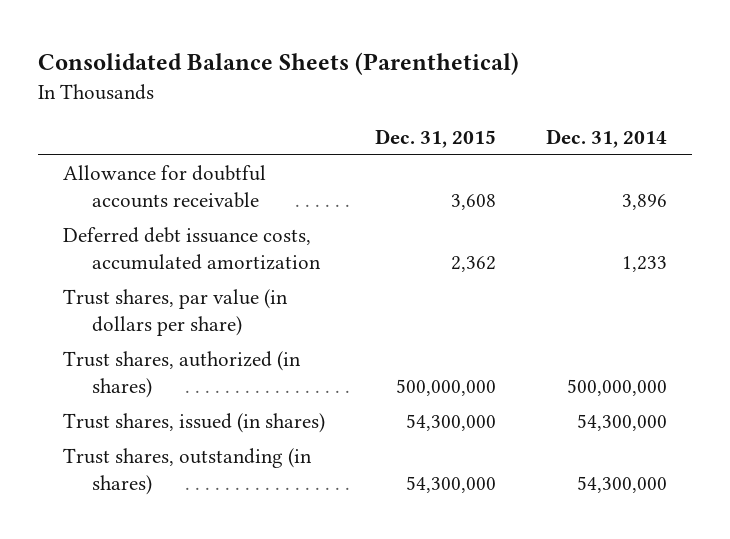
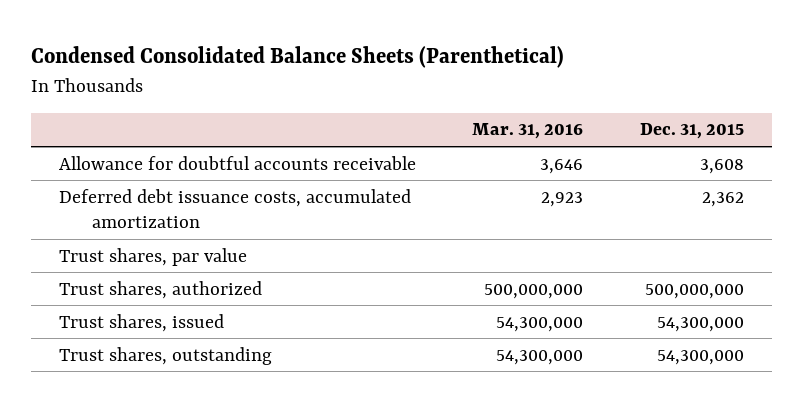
- Consolidated Balance Sheets (Parenthetical)
+ Condensed Consolidated Balance Sheets (Parenthetical)
- | Dec. 31, 2015 | Dec. 31, 2014
+ | Mar. 31, 2016 | Dec. 31, 2015
- Trust shares, par value (in dollars per share)
- Trust shares, authorized (in shares) | 500,000,000 | 500,000,000
- Trust shares, issued (in shares) | 54,300,000 | 54,300,000
- Trust shares, outstanding (in shares) | 54,300,000 | 54,300,000
+ Trust shares, par value
+ Trust shares, authorized | 500,000,000 | 500,000,000
+ Trust shares, issued | 54,300,000 | 54,300,000
+ Trust shares, outstanding | 54,300,000 | 54,300,000

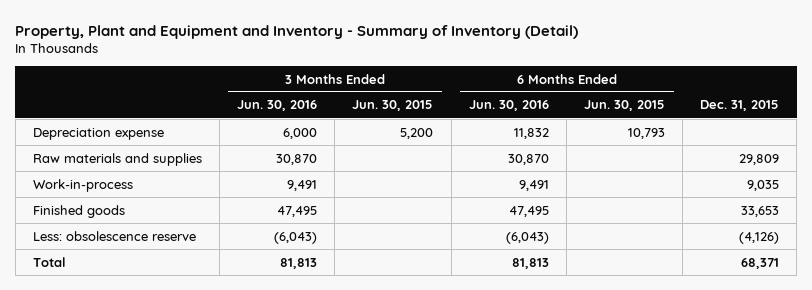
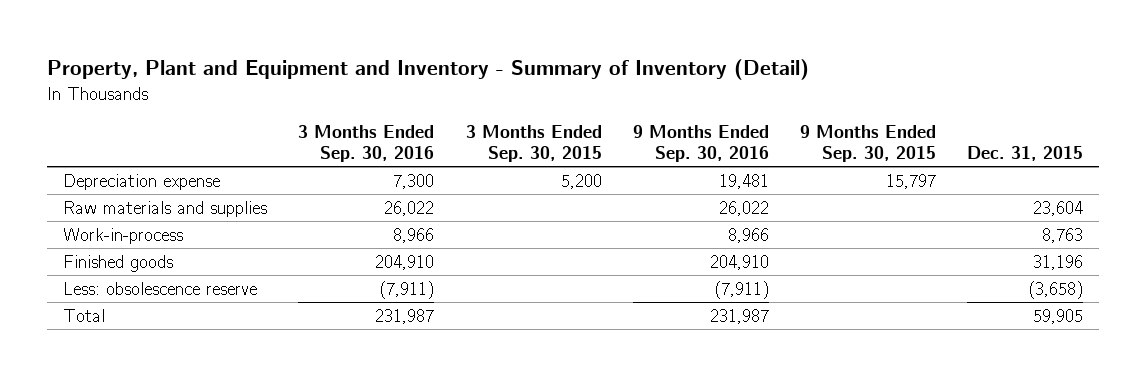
- | 3 Months Ended Jun. 30, 2016 | 3 Months Ended Jun. 30, 2015 | 6 Months Ended Jun. 30, 2016 | 6 Months Ended Jun. 30, 2015 | Dec. 31, 2015
+ | 3 Months Ended Sep. 30, 2016 | 3 Months Ended Sep. 30, 2015 | 9 Months Ended Sep. 30, 2016 | 9 Months Ended Sep. 30, 2015 | Dec. 31, 2015
- Raw materials and supplies | 30,870 | | 30,870 | | 29,809
- Work-in-process | 9,491 | | 9,491 | | 9,035
- Finished goods | 47,495 | | 47,495 | | 33,653
- Less: obsolescence reserve | (6,043) | | (6,043) | | (4,126)
- Total | 81,813 | | 81,813 | | 68,371
+ Raw materials and supplies | 26,022 | | 26,022 | | 23,604
+ Work-in-process | 8,966 | | 8,966 | | 8,763
+ Finished goods | 204,910 | | 204,910 | | 31,196
+ Less: obsolescence reserve | (7,911) | | (7,911) | | (3,658)
+ Total | 231,987 | | 231,987 | | 59,905

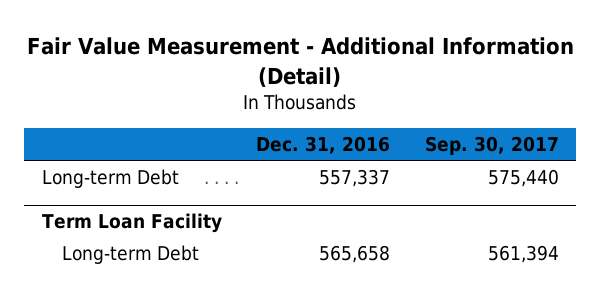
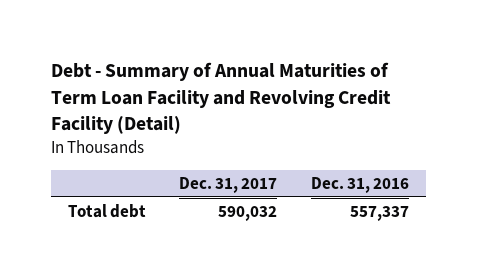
- Fair Value Measurement - Additional Information (Detail)
+ Debt - Summary of Annual Maturities of Term Loan Facility and Revolving Credit Facility (Detail)
- | Dec. 31, 2016 | Sep. 30, 2017
+ | Dec. 31, 2017 | Dec. 31, 2016
- Long-term Debt | 557,337 | 575,440
- Term Loan Facility
- Long-term Debt | 565,658 | 561,394
+ Total debt | 590,032 | 557,337

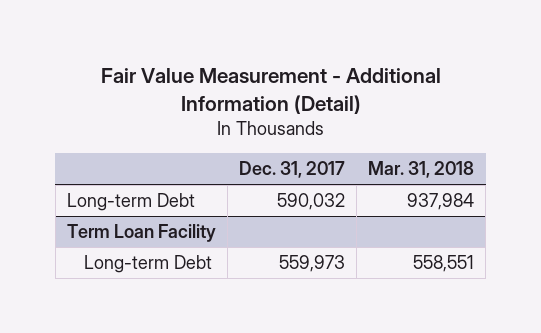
- Debt - Summary of Annual Maturities of Term Loan Facility and Revolving Credit Facility (Detail)
+ Fair Value Measurement - Additional Information (Detail)
- | Dec. 31, 2017 | Dec. 31, 2016
+ | Dec. 31, 2017 | Mar. 31, 2018
- Total debt | 590,032 | 557,337
+ Long-term Debt | 590,032 | 937,984
+ Term Loan Facility
+ Long-term Debt | 559,973 | 558,551

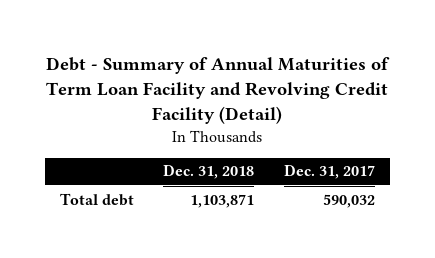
- Fair Value Measurement - Additional Information (Detail)
+ Debt - Summary of Annual Maturities of Term Loan Facility and Revolving Credit Facility (Detail)
- | Dec. 31, 2017 | Mar. 31, 2018
+ | Dec. 31, 2018 | Dec. 31, 2017
- Long-term Debt | 590,032 | 937,984
- Term Loan Facility
- Long-term Debt | 559,973 | 558,551
+ Total debt | 1,103,871 | 590,032

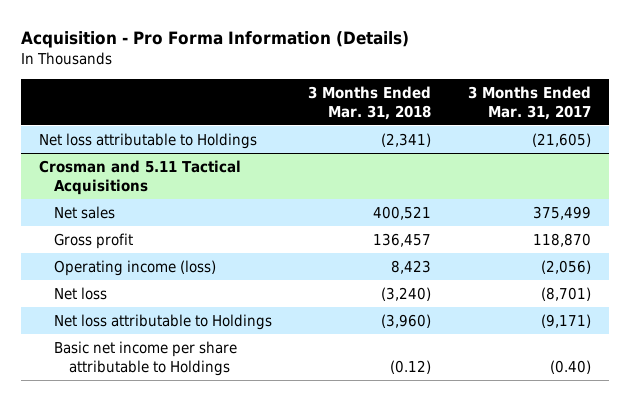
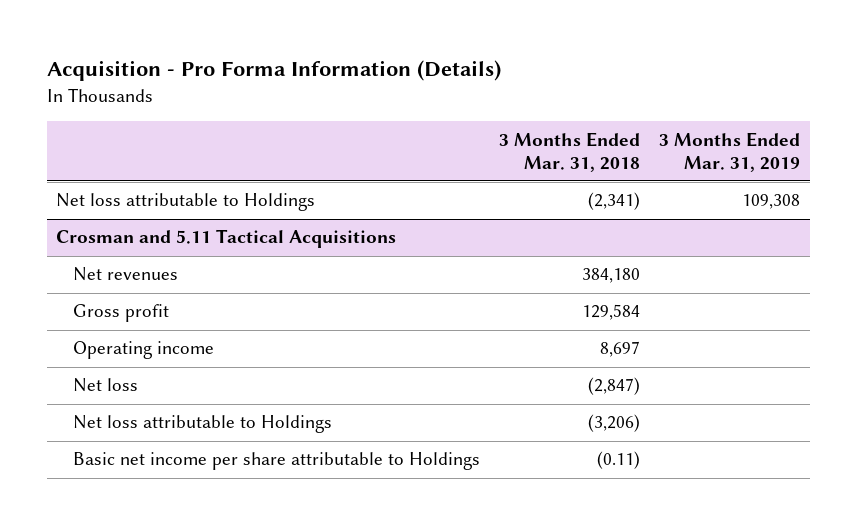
- | 3 Months Ended Mar. 31, 2018 | 3 Months Ended Mar. 31, 2017
+ | 3 Months Ended Mar. 31, 2018 | 3 Months Ended Mar. 31, 2019
@ Crosman and 5.11 Tactical Acquisitions
- Net sales | 400,521 | 375,499
- Gross profit | 136,457 | 118,870
- Operating income (loss) | 8,423 | (2,056)
- Net loss | (3,240) | (8,701)
- Net loss attributable to Holdings | (3,960) | (9,171)
- Basic net income per share attributable to Holdings | (0.12) | (0.40)
+ Net revenues | 384,180 |
+ Gross profit | 129,584 |
+ Operating income | 8,697 |
+ Net loss | (2,847) |
+ Net loss attributable to Holdings | (3,206) |
+ Basic net income per share attributable to Holdings | (0.11) |

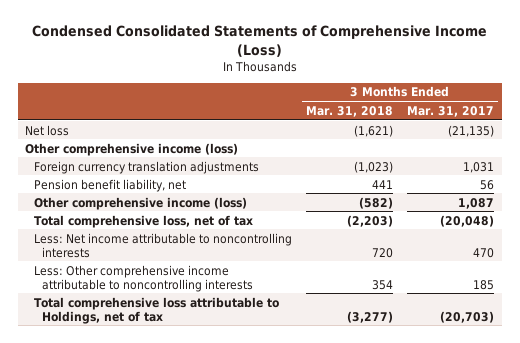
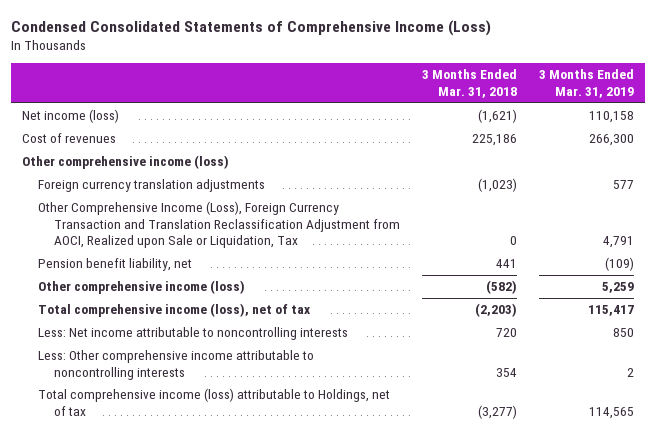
- | 3 Months Ended Mar. 31, 2018 | 3 Months Ended Mar. 31, 2017
+ | 3 Months Ended Mar. 31, 2018 | 3 Months Ended Mar. 31, 2019
- Net loss | (1,621) | (21,135)
+ Net income (loss) | (1,621) | 110,158
+ Cost of revenues | 225,186 | 266,300
+ Other Comprehensive Income (Loss), Foreign Currency Transaction and Translation Reclassification Adjustment from AOCI, Realized upon Sale or Liquidation, Tax | 0 | 4,791
- Total comprehensive loss, net of tax | (2,203) | (20,048)
+ Total comprehensive income (loss), net of tax | (2,203) | 115,417
- Total comprehensive loss attributable to Holdings, net of tax | (3,277) | (20,703)
+ Total comprehensive income (loss) attributable to Holdings, net of tax | (3,277) | 114,565

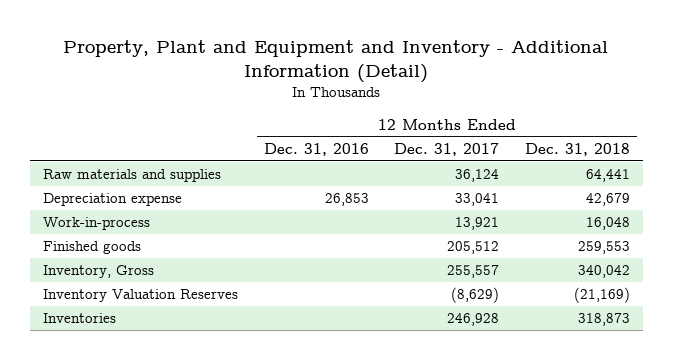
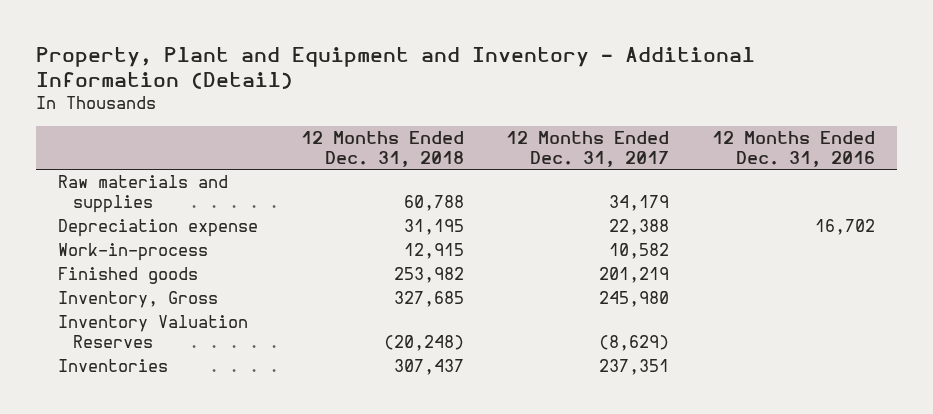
- | 12 Months Ended Dec. 31, 2016 | 12 Months Ended Dec. 31, 2017 | 12 Months Ended Dec. 31, 2018
+ | 12 Months Ended Dec. 31, 2018 | 12 Months Ended Dec. 31, 2017 | 12 Months Ended Dec. 31, 2016
- Raw materials and supplies | | 36,124 | 64,441
- Depreciation expense | 26,853 | 33,041 | 42,679
- Work-in-process | | 13,921 | 16,048
- Finished goods | | 205,512 | 259,553
- Inventory, Gross | | 255,557 | 340,042
- Inventory Valuation Reserves | | (8,629) | (21,169)
- Inventories | | 246,928 | 318,873
+ Raw materials and supplies | 60,788 | 34,179 |
+ Depreciation expense | 31,195 | 22,388 | 16,702
+ Work-in-process | 12,915 | 10,582 |
+ Finished goods | 253,982 | 201,219 |
+ Inventory, Gross | 327,685 | 245,980 |
+ Inventory Valuation Reserves | (20,248) | (8,629) |
+ Inventories | 307,437 | 237,351 |

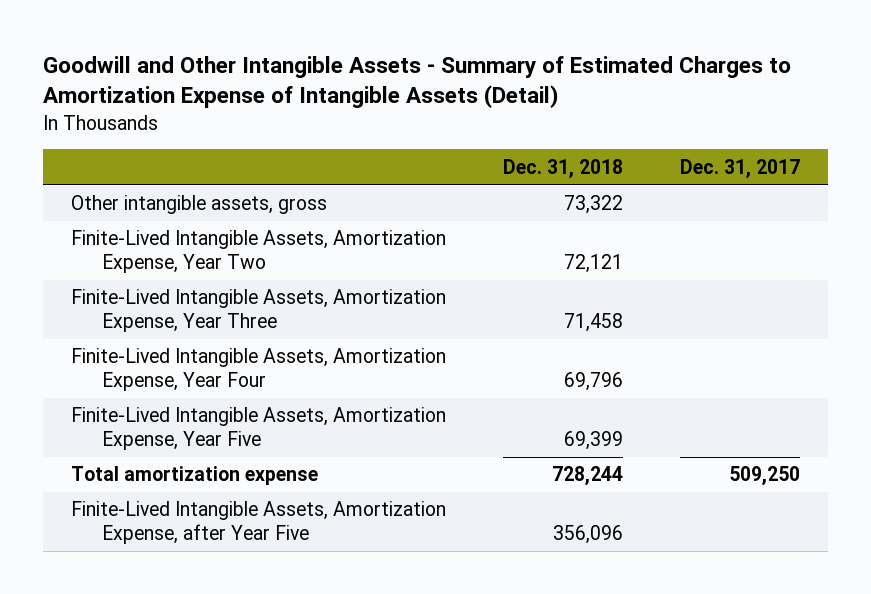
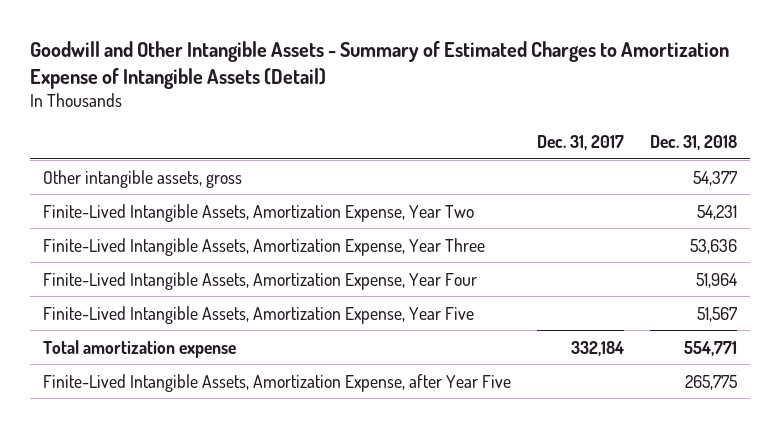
- | Dec. 31, 2018 | Dec. 31, 2017
+ | Dec. 31, 2017 | Dec. 31, 2018
- Other intangible assets, gross | 73,322 |
- Finite-Lived Intangible Assets, Amortization Expense, Year Two | 72,121 |
- Finite-Lived Intangible Assets, Amortization Expense, Year Three | 71,458 |
- Finite-Lived Intangible Assets, Amortization Expense, Year Four | 69,796 |
- Finite-Lived Intangible Assets, Amortization Expense, Year Five | 69,399 |
- Total amortization expense | 728,244 | 509,250
- Finite-Lived Intangible Assets, Amortization Expense, after Year Five | 356,096 |
+ Other intangible assets, gross | | 54,377
+ Finite-Lived Intangible Assets, Amortization Expense, Year Two | | 54,231
+ Finite-Lived Intangible Assets, Amortization Expense, Year Three | | 53,636
+ Finite-Lived Intangible Assets, Amortization Expense, Year Four | | 51,964
+ Finite-Lived Intangible Assets, Amortization Expense, Year Five | | 51,567
+ Total amortization expense | 332,184 | 554,771
+ Finite-Lived Intangible Assets, Amortization Expense, after Year Five | | 265,775

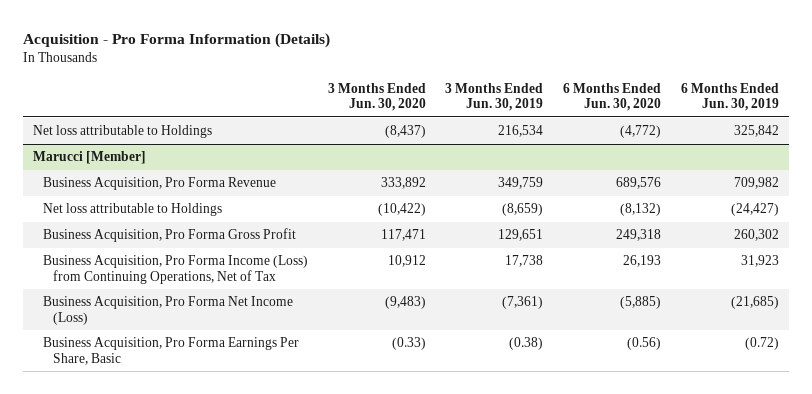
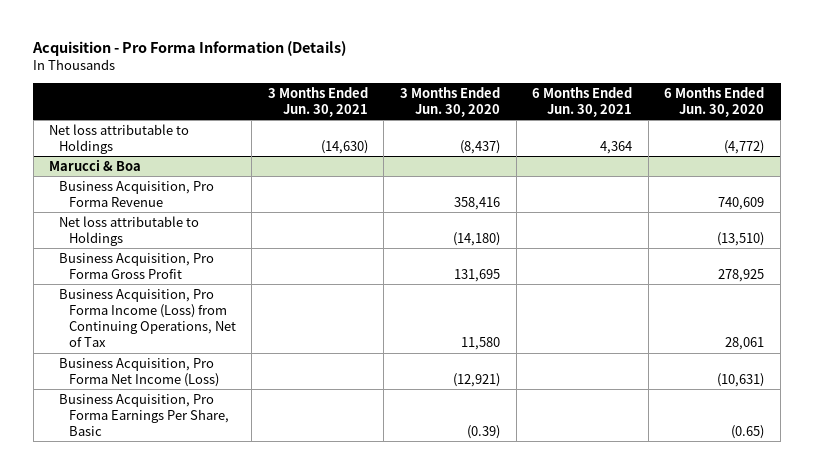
- | 3 Months Ended Jun. 30, 2020 | 3 Months Ended Jun. 30, 2019 | 6 Months Ended Jun. 30, 2020 | 6 Months Ended Jun. 30, 2019
+ | 3 Months Ended Jun. 30, 2021 | 3 Months Ended Jun. 30, 2020 | 6 Months Ended Jun. 30, 2021 | 6 Months Ended Jun. 30, 2020
- Marucci [Member]
- Business Acquisition, Pro Forma Revenue | 333,892 | 349,759 | 689,576 | 709,982
- Net loss attributable to Holdings | (10,422) | (8,659) | (8,132) | (24,427)
- Business Acquisition, Pro Forma Gross Profit | 117,471 | 129,651 | 249,318 | 260,302
- Business Acquisition, Pro Forma Income (Loss) from Continuing Operations, Net of Tax | 10,912 | 17,738 | 26,193 | 31,923
- Business Acquisition, Pro Forma Net Income (Loss) | (9,483) | (7,361) | (5,885) | (21,685)
- Business Acquisition, Pro Forma Earnings Per Share, Basic | (0.33) | (0.38) | (0.56) | (0.72)
+ Marucci & Boa
+ Business Acquisition, Pro Forma Revenue | | 358,416 | | 740,609
+ Net loss attributable to Holdings | | (14,180) | | (13,510)
+ Business Acquisition, Pro Forma Gross Profit | | 131,695 | | 278,925
+ Business Acquisition, Pro Forma Income (Loss) from Continuing Operations, Net of Tax | | 11,580 | | 28,061
+ Business Acquisition, Pro Forma Net Income (Loss) | | (12,921) | | (10,631)
+ Business Acquisition, Pro Forma Earnings Per Share, Basic | | (0.39) | | (0.65)

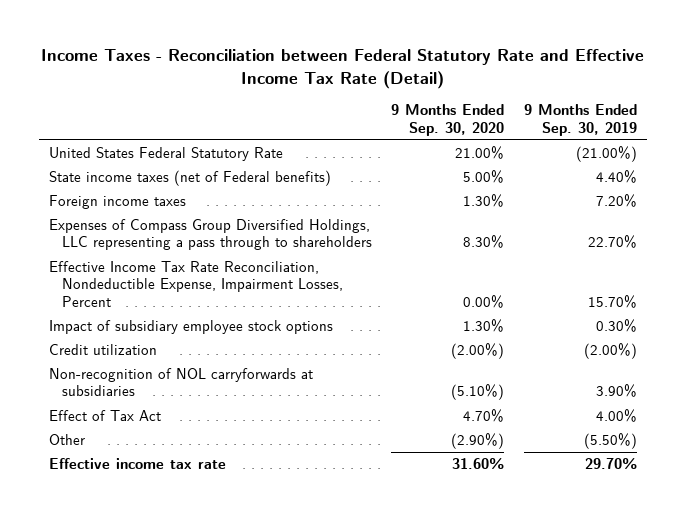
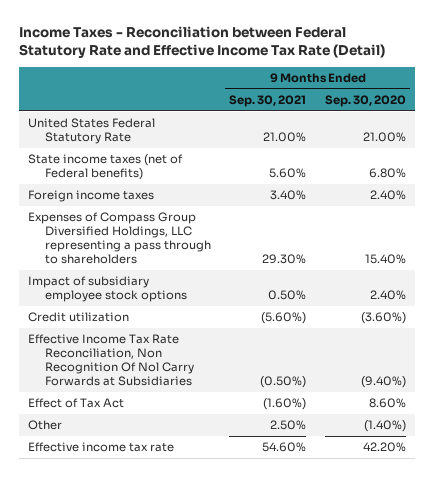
- | 9 Months Ended Sep. 30, 2020 | 9 Months Ended Sep. 30, 2019
+ | 9 Months Ended Sep. 30, 2021 | 9 Months Ended Sep. 30, 2020
- State income taxes (net of Federal benefits) | 5.00% | 4.40%
- Foreign income taxes | 1.30% | 7.20%
- Expenses of Compass Group Diversified Holdings, LLC representing a pass through to shareholders | 8.30% | 22.70%
- Effective Income Tax Rate Reconciliation, Nondeductible Expense, Impairment Losses, Percent | 0.00% | 15.70%
- Impact of subsidiary employee stock options | 1.30% | 0.30%
- Credit utilization | (2.00%) | (2.00%)
- Non-recognition of NOL carryforwards at subsidiaries | (5.10%) | 3.90%
- Effect of Tax Act | 4.70% | 4.00%
- Other | (2.90%) | (5.50%)
- Effective income tax rate | 31.60% | 29.70%
+ State income taxes (net of Federal benefits) | 5.60% | 6.80%
+ Foreign income taxes | 3.40% | 2.40%
+ Expenses of Compass Group Diversified Holdings, LLC representing a pass through to shareholders | 29.30% | 15.40%
+ Impact of subsidiary employee stock options | 0.50% | 2.40%
+ Credit utilization | (5.60%) | (3.60%)
+ Effective Income Tax Rate Reconciliation, Non Recognition Of Nol Carry Forwards at Subsidiaries | (0.50%) | (9.40%)
+ Effect of Tax Act | (1.60%) | 8.60%
+ Other | 2.50% | (1.40%)
+ Effective income tax rate | 54.60% | 42.20%

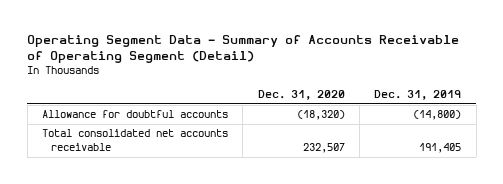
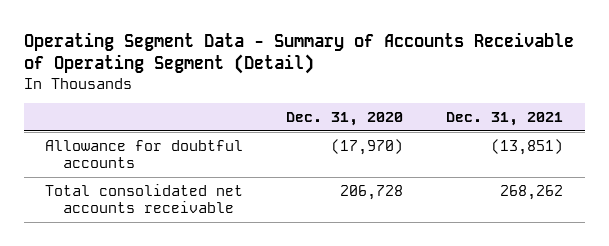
- | Dec. 31, 2020 | Dec. 31, 2019
+ | Dec. 31, 2020 | Dec. 31, 2021
- Allowance for doubtful accounts | (18,320) | (14,800)
- Total consolidated net accounts receivable | 232,507 | 191,405
+ Allowance for doubtful accounts | (17,970) | (13,851)
+ Total consolidated net accounts receivable | 206,728 | 268,262

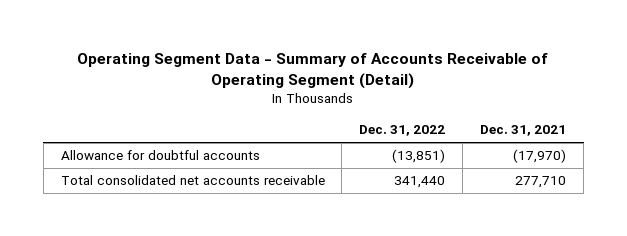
- | Dec. 31, 2020 | Dec. 31, 2021
+ | Dec. 31, 2022 | Dec. 31, 2021
- Allowance for doubtful accounts | (17,970) | (13,851)
- Total consolidated net accounts receivable | 206,728 | 268,262
+ Allowance for doubtful accounts | (13,851) | (17,970)
+ Total consolidated net accounts receivable | 341,440 | 277,710

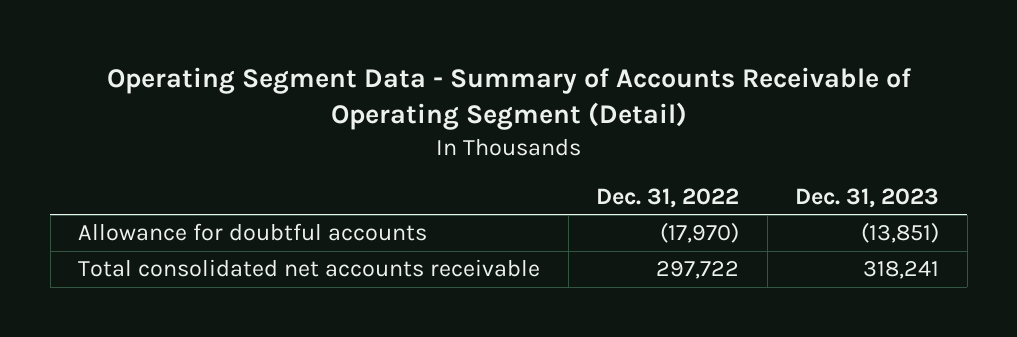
- | Dec. 31, 2022 | Dec. 31, 2021
+ | Dec. 31, 2022 | Dec. 31, 2023
- Allowance for doubtful accounts | (13,851) | (17,970)
- Total consolidated net accounts receivable | 341,440 | 277,710
+ Allowance for doubtful accounts | (17,970) | (13,851)
+ Total consolidated net accounts receivable | 297,722 | 318,241

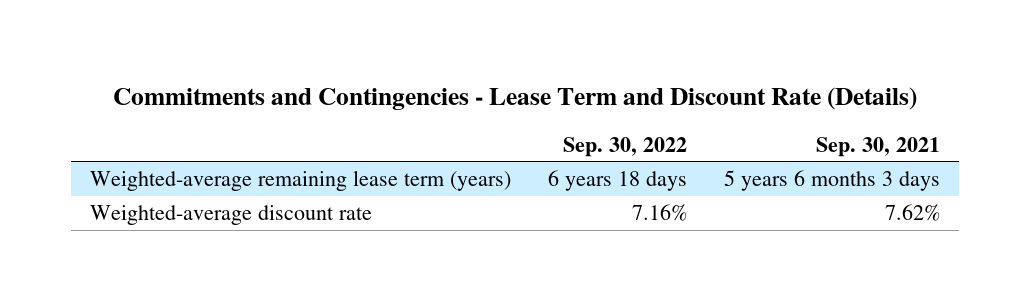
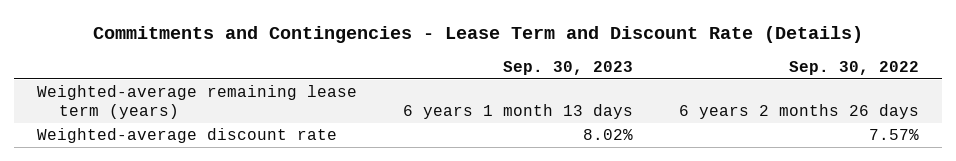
- | Sep. 30, 2022 | Sep. 30, 2021
+ | Sep. 30, 2023 | Sep. 30, 2022
- Weighted-average remaining lease term (years) | 6 years 18 days | 5 years 6 months 3 days
- Weighted-average discount rate | 7.16% | 7.62%
+ Weighted-average remaining lease term (years) | 6 years 1 month 13 days | 6 years 2 months 26 days
+ Weighted-average discount rate | 8.02% | 7.57%

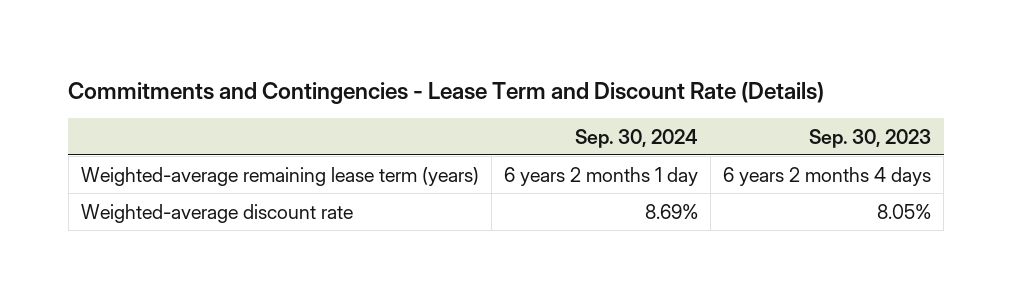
- | Sep. 30, 2023 | Sep. 30, 2022
+ | Sep. 30, 2024 | Sep. 30, 2023
- Weighted-average remaining lease term (years) | 6 years 1 month 13 days | 6 years 2 months 26 days
- Weighted-average discount rate | 8.02% | 7.57%
+ Weighted-average remaining lease term (years) | 6 years 2 months 1 day | 6 years 2 months 4 days
+ Weighted-average discount rate | 8.69% | 8.05%

